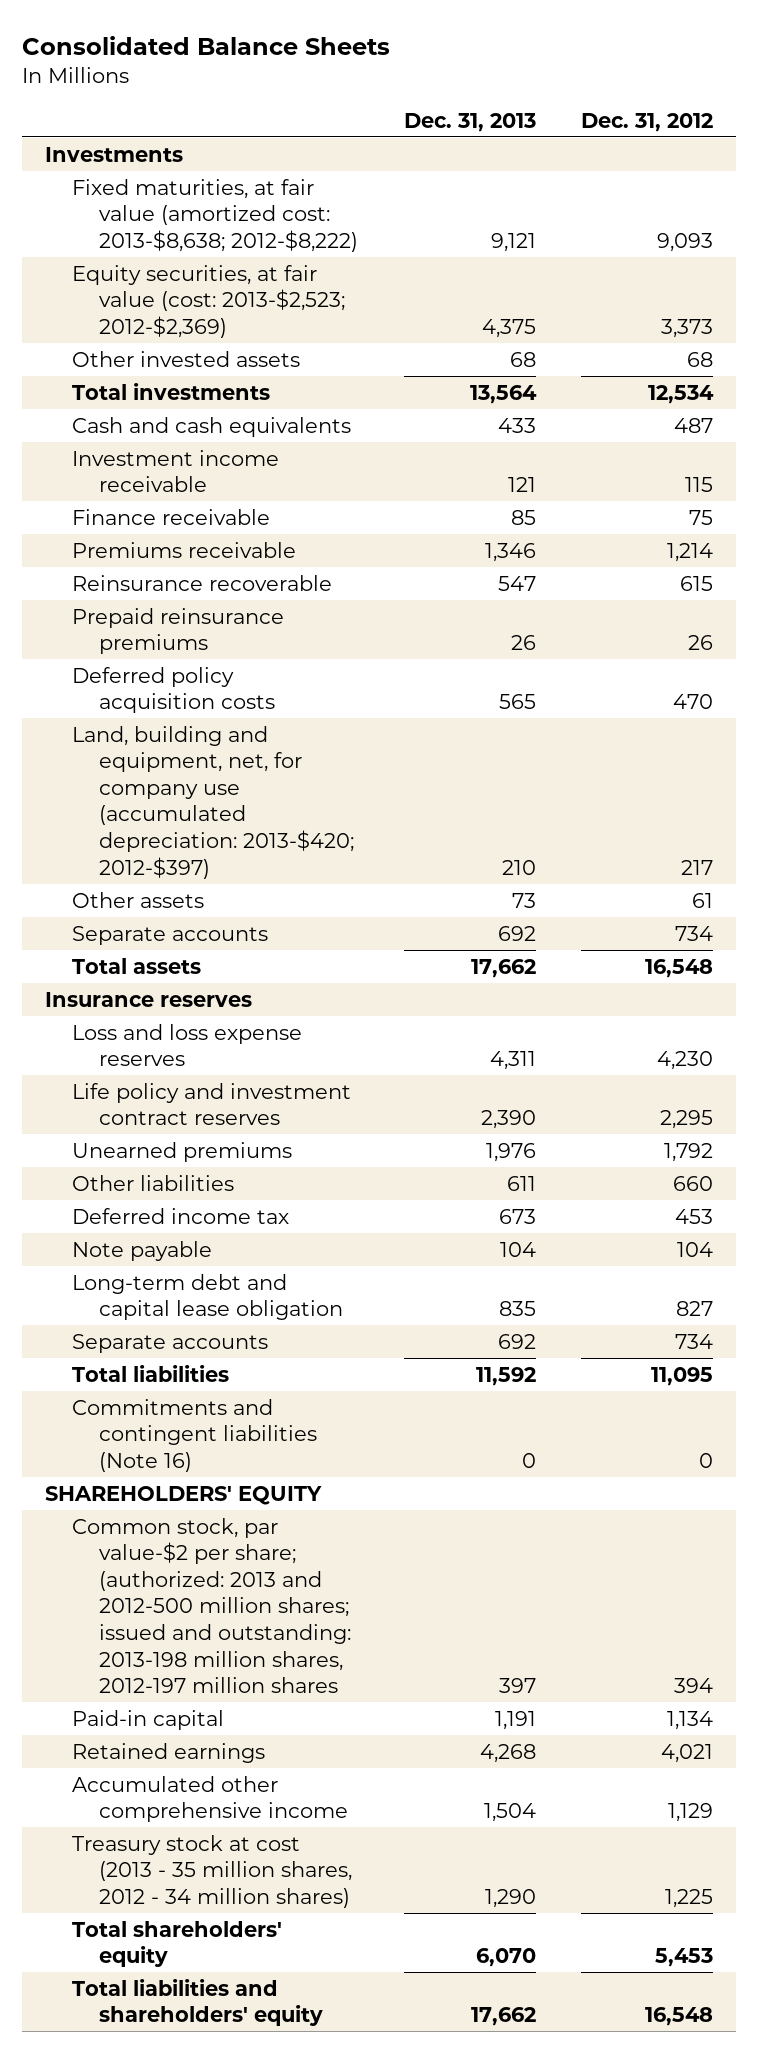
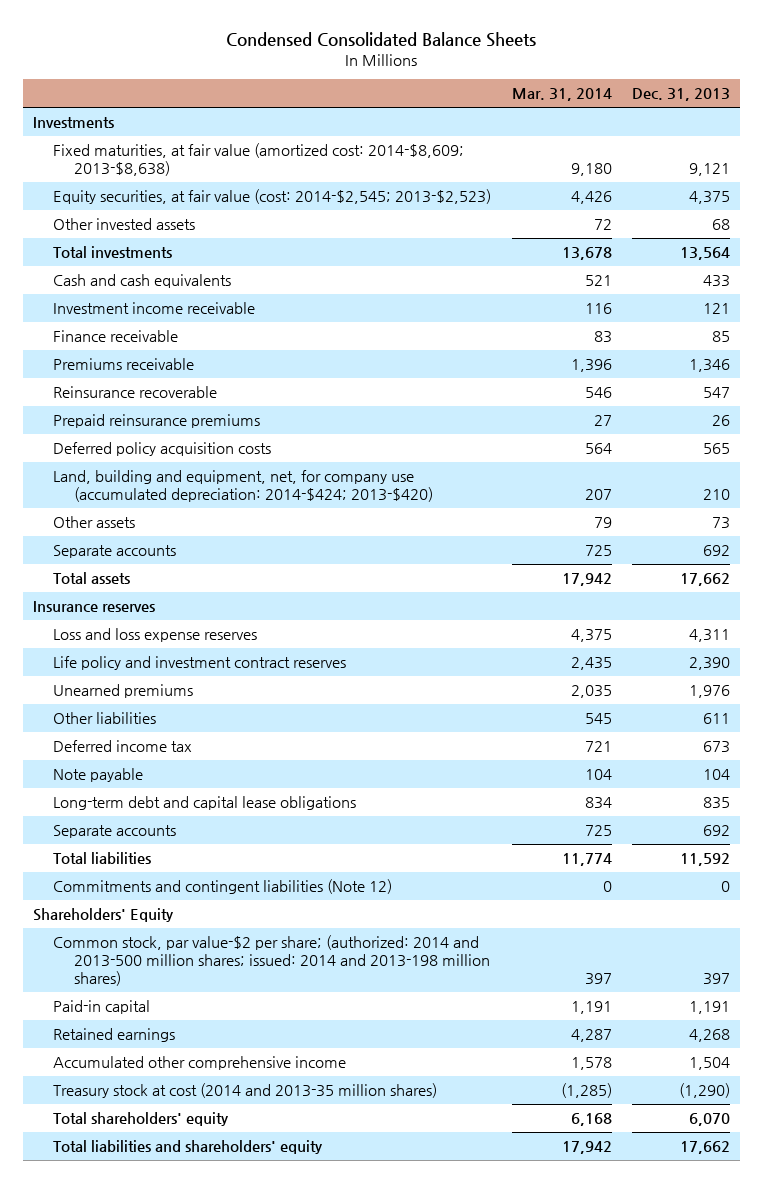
- Consolidated Balance Sheets
+ Condensed Consolidated Balance Sheets
- | Dec. 31, 2013 | Dec. 31, 2012
+ | Mar. 31, 2014 | Dec. 31, 2013
- Fixed maturities, at fair value (amortized cost: 2013-$8,638; 2012-$8,222) | 9,121 | 9,093
- Equity securities, at fair value (cost: 2013-$2,523; 2012-$2,369) | 4,375 | 3,373
+ Fixed maturities, at fair value (amortized cost: 2014-$8,609; 2013-$8,638) | 9,180 | 9,121
+ Equity securities, at fair value (cost: 2014-$2,545; 2013-$2,523) | 4,426 | 4,375
- Land, building and equipment, net, for company use (accumulated depreciation: 2013-$420; 2012-$397) | 210 | 217
+ Land, building and equipment, net, for company use (accumulated depreciation: 2014-$424; 2013-$420) | 207 | 210
- Long-term debt and capital lease obligation | 835 | 827
+ Long-term debt and capital lease obligations | 834 | 835
- Commitments and contingent liabilities (Note 16) | 0 | 0
- SHAREHOLDERS' EQUITY
- Common stock, par value-$2 per share; (authorized: 2013 and 2012-500 million shares; issued and outstanding: 2013-198 million shares, 2012-197 million shares | 397 | 394
+ Commitments and contingent liabilities (Note 12) | 0 | 0
+ Shareholders' Equity
+ Common stock, par value-$2 per share; (authorized: 2014 and 2013-500 million shares; issued: 2014 and 2013-198 million shares) | 397 | 397
- Treasury stock at cost (2013 - 35 million shares, 2012 - 34 million shares) | 1,290 | 1,225
+ Treasury stock at cost (2014 and 2013-35 million shares) | (1,285) | (1,290)

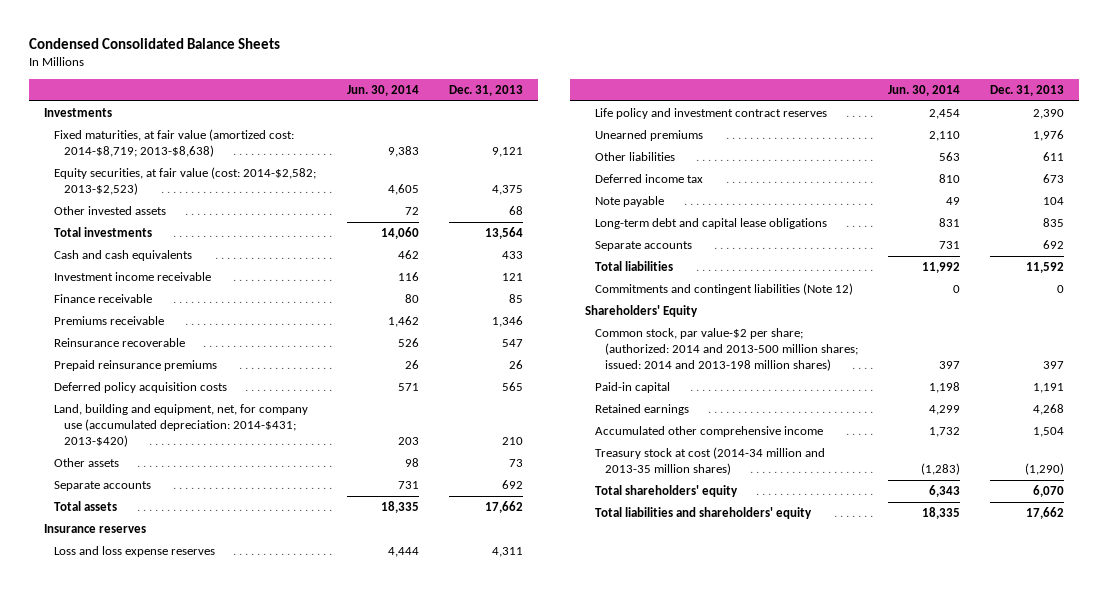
- | Mar. 31, 2014 | Dec. 31, 2013
+ | Jun. 30, 2014 | Dec. 31, 2013
- Fixed maturities, at fair value (amortized cost: 2014-$8,609; 2013-$8,638) | 9,180 | 9,121
- Equity securities, at fair value (cost: 2014-$2,545; 2013-$2,523) | 4,426 | 4,375
+ Fixed maturities, at fair value (amortized cost: 2014-$8,719; 2013-$8,638) | 9,383 | 9,121
+ Equity securities, at fair value (cost: 2014-$2,582; 2013-$2,523) | 4,605 | 4,375
- Land, building and equipment, net, for company use (accumulated depreciation: 2014-$424; 2013-$420) | 207 | 210
+ Land, building and equipment, net, for company use (accumulated depreciation: 2014-$431; 2013-$420) | 203 | 210
- Treasury stock at cost (2014 and 2013-35 million shares) | (1,285) | (1,290)
+ Treasury stock at cost (2014-34 million and 2013-35 million shares) | (1,283) | (1,290)

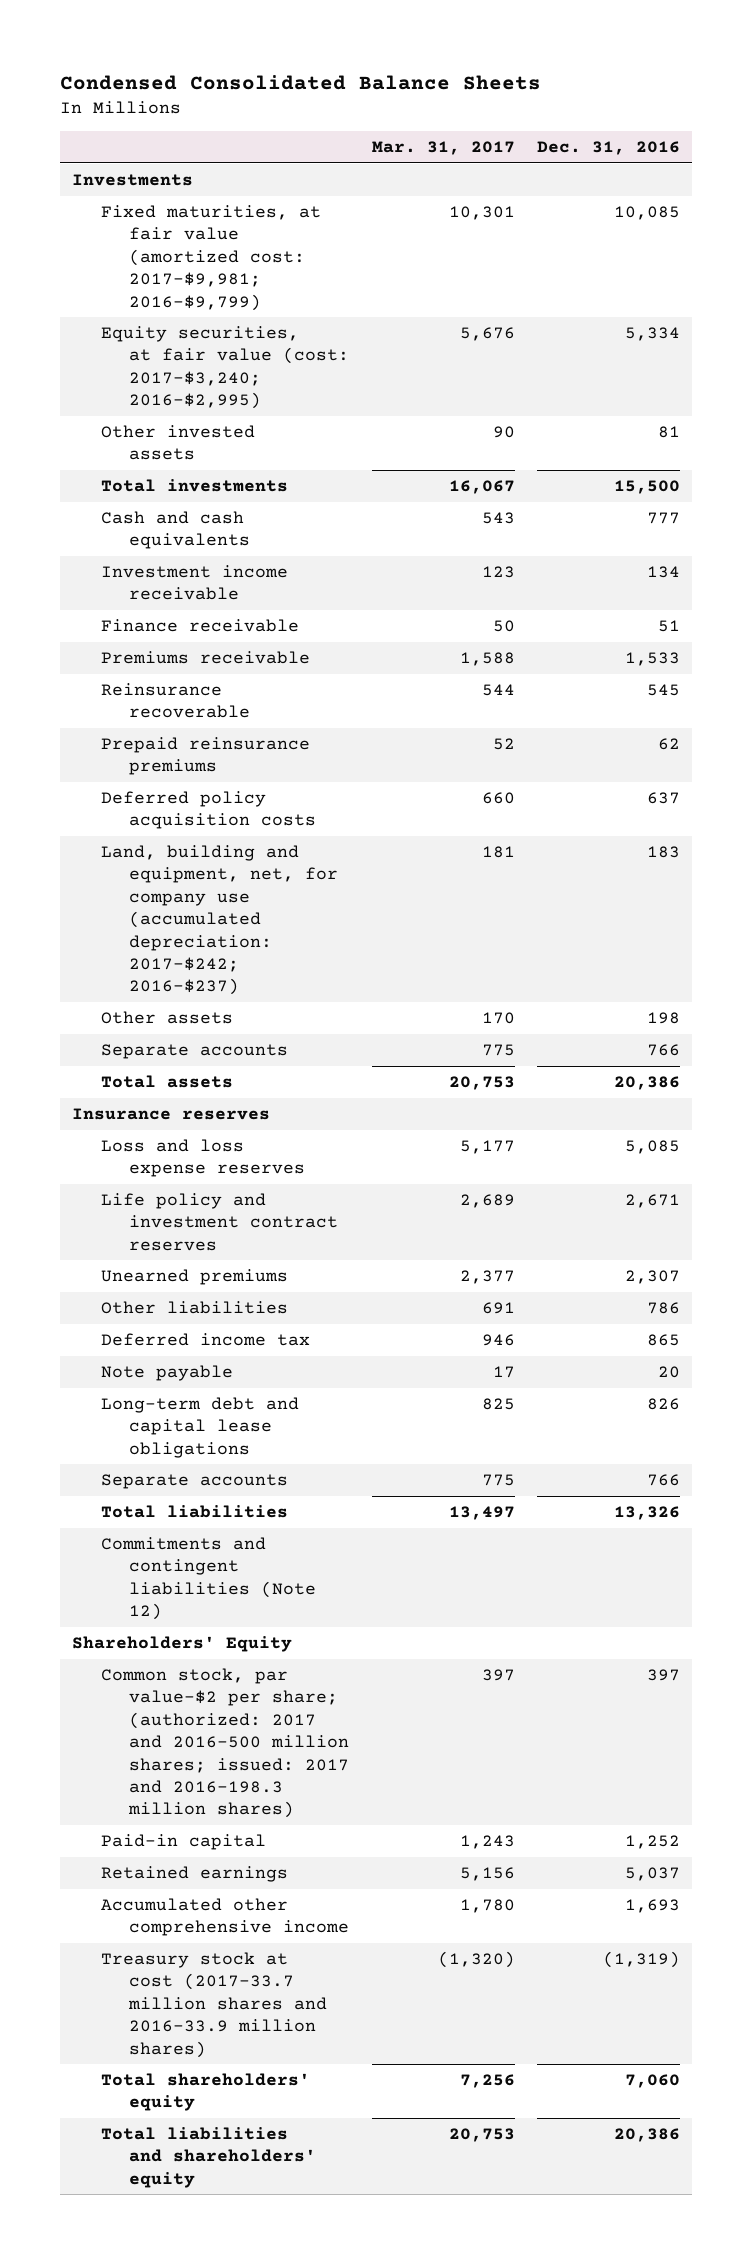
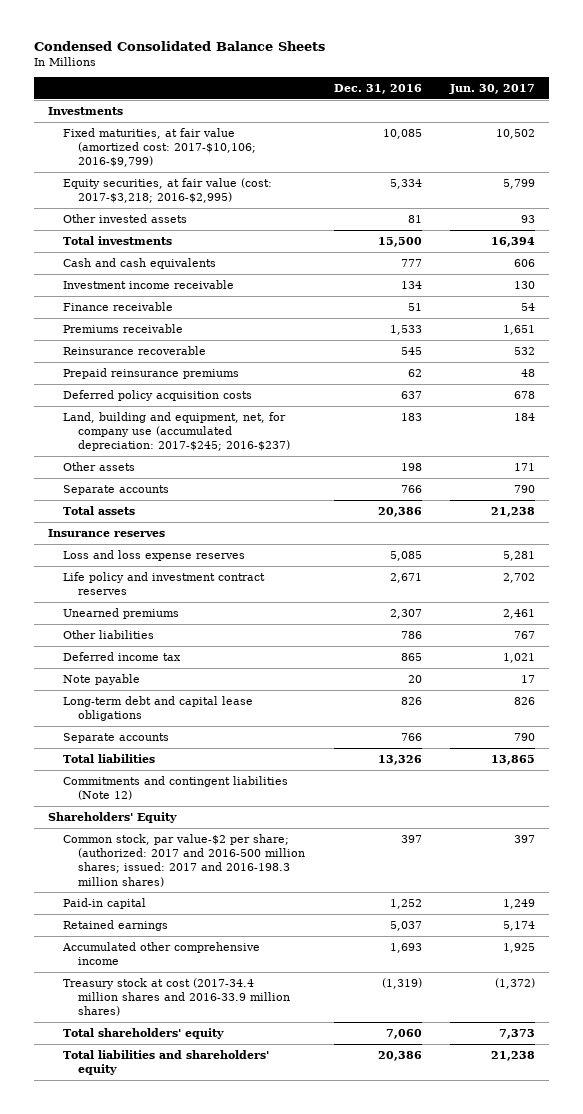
- | Mar. 31, 2017 | Dec. 31, 2016
+ | Dec. 31, 2016 | Jun. 30, 2017
- Fixed maturities, at fair value (amortized cost: 2017-$9,981; 2016-$9,799) | 10,301 | 10,085
- Equity securities, at fair value (cost: 2017-$3,240; 2016-$2,995) | 5,676 | 5,334
+ Fixed maturities, at fair value (amortized cost: 2017-$10,106; 2016-$9,799) | 10,085 | 10,502
+ Equity securities, at fair value (cost: 2017-$3,218; 2016-$2,995) | 5,334 | 5,799
- Land, building and equipment, net, for company use (accumulated depreciation: 2017-$242; 2016-$237) | 181 | 183
+ Land, building and equipment, net, for company use (accumulated depreciation: 2017-$245; 2016-$237) | 183 | 184
- Treasury stock at cost (2017-33.7 million shares and 2016-33.9 million shares) | (1,320) | (1,319)
+ Treasury stock at cost (2017-34.4 million shares and 2016-33.9 million shares) | (1,319) | (1,372)

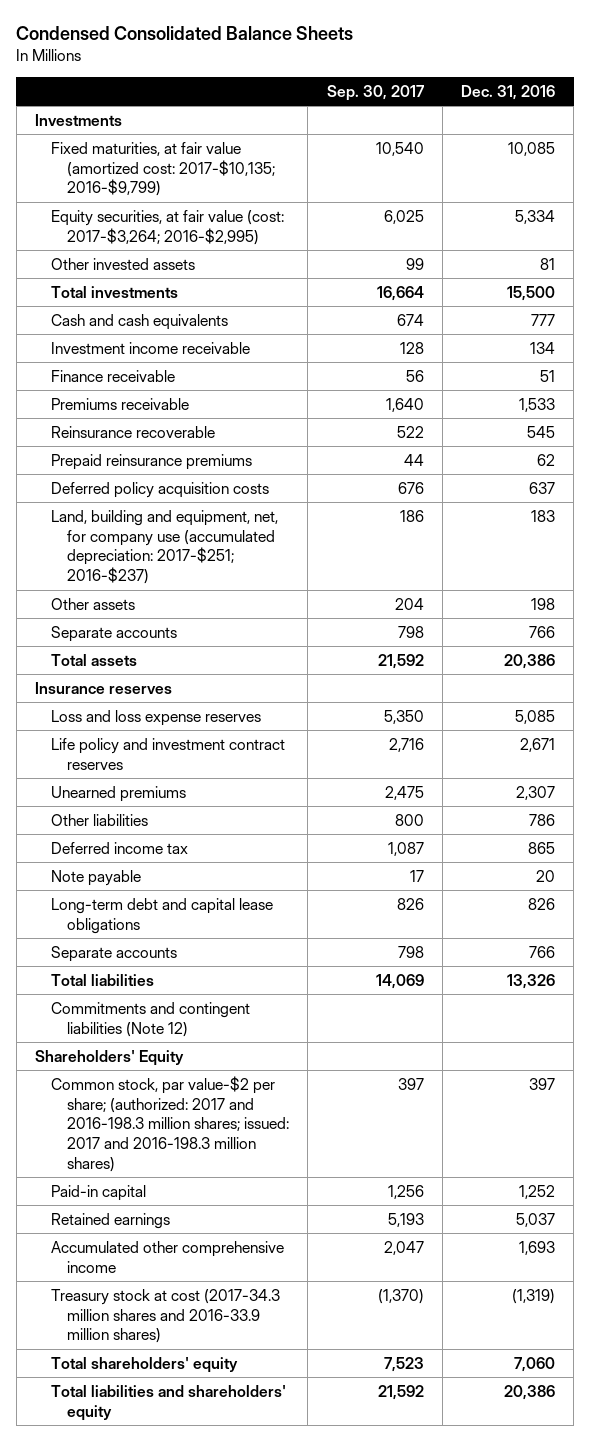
- | Dec. 31, 2016 | Jun. 30, 2017
+ | Sep. 30, 2017 | Dec. 31, 2016
- Fixed maturities, at fair value (amortized cost: 2017-$10,106; 2016-$9,799) | 10,085 | 10,502
- Equity securities, at fair value (cost: 2017-$3,218; 2016-$2,995) | 5,334 | 5,799
+ Fixed maturities, at fair value (amortized cost: 2017-$10,135; 2016-$9,799) | 10,540 | 10,085
+ Equity securities, at fair value (cost: 2017-$3,264; 2016-$2,995) | 6,025 | 5,334
- Land, building and equipment, net, for company use (accumulated depreciation: 2017-$245; 2016-$237) | 183 | 184
+ Land, building and equipment, net, for company use (accumulated depreciation: 2017-$251; 2016-$237) | 186 | 183
- Common stock, par value-$2 per share; (authorized: 2017 and 2016-500 million shares; issued: 2017 and 2016-198.3 million shares) | 397 | 397
+ Common stock, par value-$2 per share; (authorized: 2017 and 2016-198.3 million shares; issued: 2017 and 2016-198.3 million shares) | 397 | 397
- Treasury stock at cost (2017-34.4 million shares and 2016-33.9 million shares) | (1,319) | (1,372)
+ Treasury stock at cost (2017-34.3 million shares and 2016-33.9 million shares) | (1,370) | (1,319)

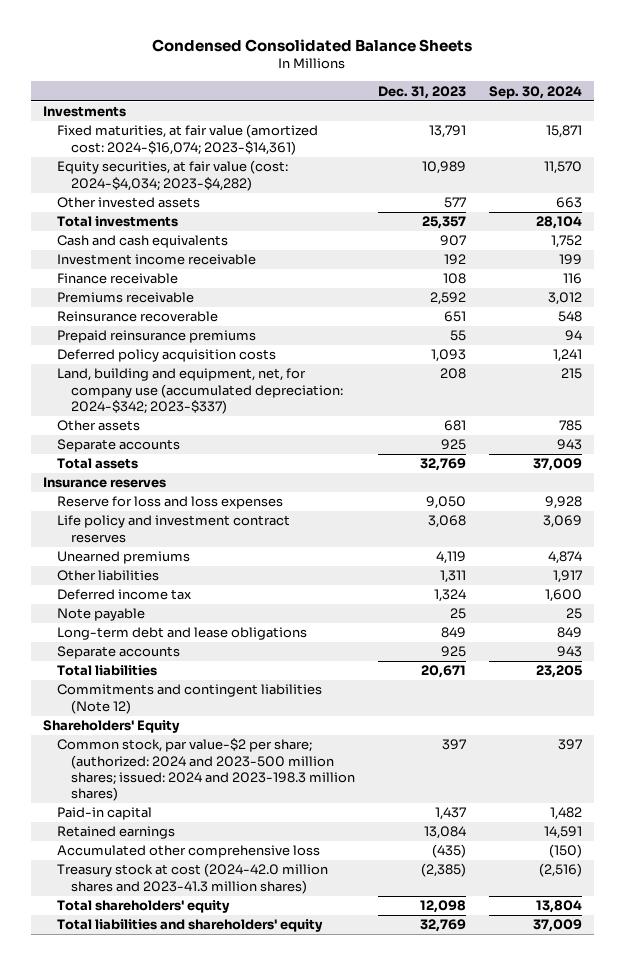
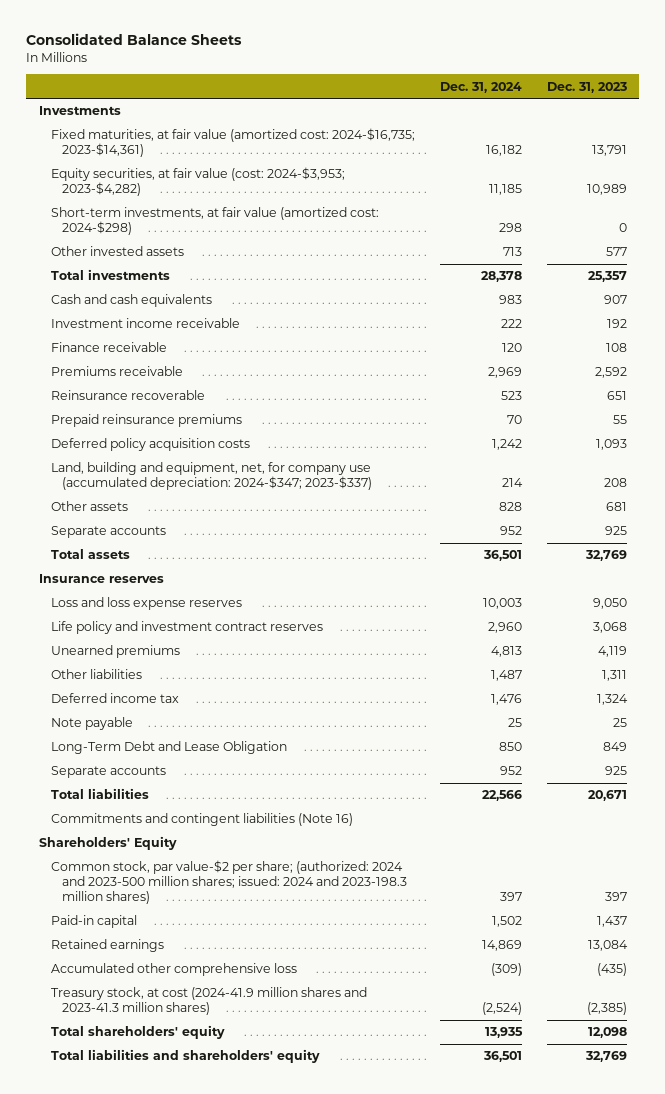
- Condensed Consolidated Balance Sheets
+ Consolidated Balance Sheets
- | Dec. 31, 2023 | Sep. 30, 2024
+ | Dec. 31, 2024 | Dec. 31, 2023
- Fixed maturities, at fair value (amortized cost: 2024-$16,074; 2023-$14,361) | 13,791 | 15,871
- Equity securities, at fair value (cost: 2024-$4,034; 2023-$4,282) | 10,989 | 11,570
+ Fixed maturities, at fair value (amortized cost: 2024-$16,735; 2023-$14,361) | 16,182 | 13,791
+ Equity securities, at fair value (cost: 2024-$3,953; 2023-$4,282) | 11,185 | 10,989
+ Short-term investments, at fair value (amortized cost: 2024-$298) | 298 | 0
- Land, building and equipment, net, for company use (accumulated depreciation: 2024-$342; 2023-$337) | 208 | 215
+ Land, building and equipment, net, for company use (accumulated depreciation: 2024-$347; 2023-$337) | 214 | 208
- Reserve for loss and loss expenses | 9,050 | 9,928
+ Loss and loss expense reserves | 10,003 | 9,050
- Long-term debt and lease obligations | 849 | 849
+ Long-Term Debt and Lease Obligation | 850 | 849
- Commitments and contingent liabilities (Note 12)
+ Commitments and contingent liabilities (Note 16)
- Treasury stock at cost (2024-42.0 million shares and 2023-41.3 million shares) | (2,385) | (2,516)
+ Treasury stock, at cost (2024-41.9 million shares and 2023-41.3 million shares) | (2,524) | (2,385)

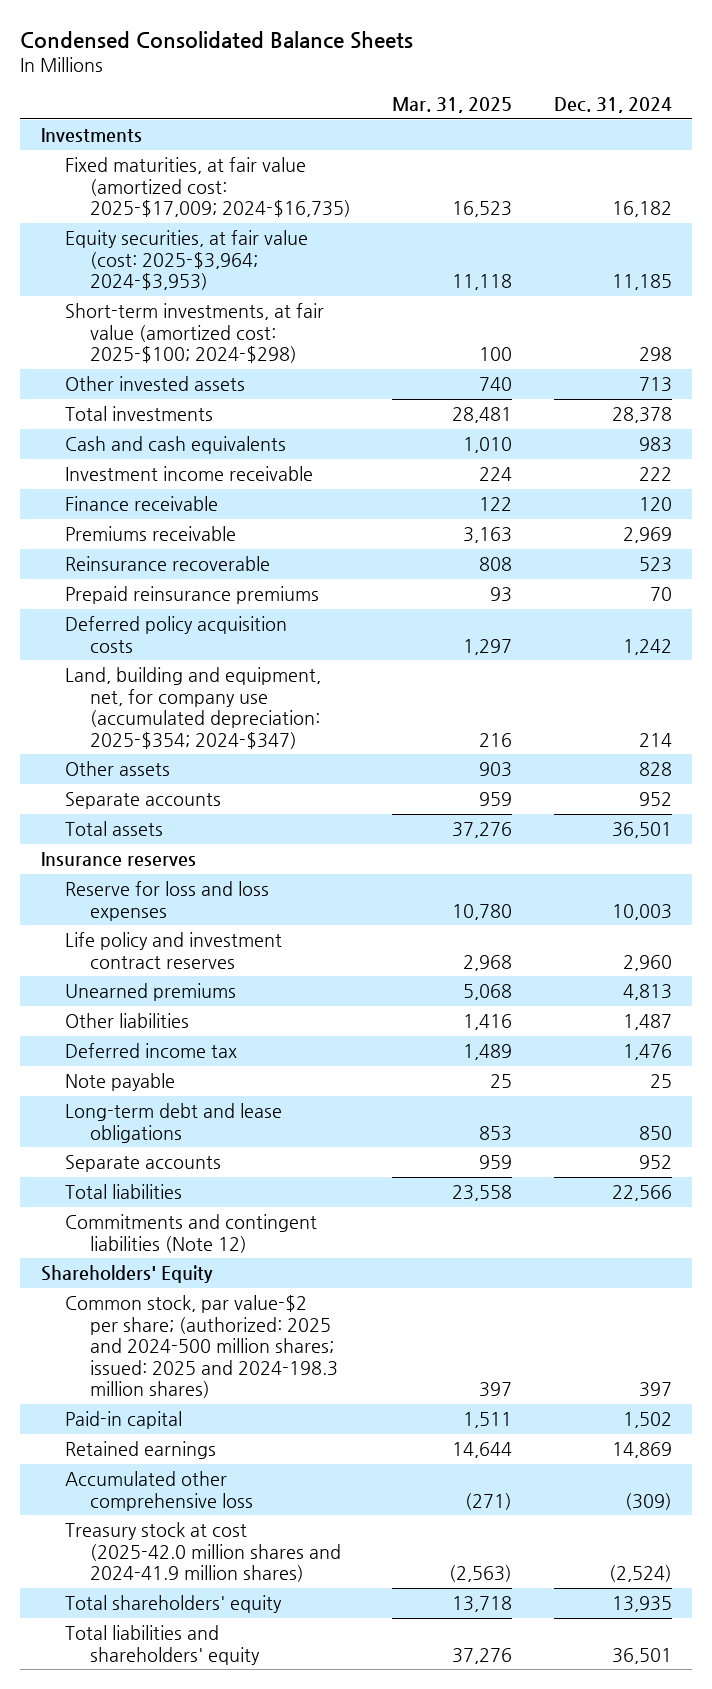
- Consolidated Balance Sheets
+ Condensed Consolidated Balance Sheets
- | Dec. 31, 2024 | Dec. 31, 2023
+ | Mar. 31, 2025 | Dec. 31, 2024
- Fixed maturities, at fair value (amortized cost: 2024-$16,735; 2023-$14,361) | 16,182 | 13,791
- Equity securities, at fair value (cost: 2024-$3,953; 2023-$4,282) | 11,185 | 10,989
- Short-term investments, at fair value (amortized cost: 2024-$298) | 298 | 0
+ Fixed maturities, at fair value (amortized cost: 2025-$17,009; 2024-$16,735) | 16,523 | 16,182
+ Equity securities, at fair value (cost: 2025-$3,964; 2024-$3,953) | 11,118 | 11,185
+ Short-term investments, at fair value (amortized cost: 2025-$100; 2024-$298) | 100 | 298
- Land, building and equipment, net, for company use (accumulated depreciation: 2024-$347; 2023-$337) | 214 | 208
+ Land, building and equipment, net, for company use (accumulated depreciation: 2025-$354; 2024-$347) | 216 | 214
- Loss and loss expense reserves | 10,003 | 9,050
+ Reserve for loss and loss expenses | 10,780 | 10,003
- Long-Term Debt and Lease Obligation | 850 | 849
+ Long-term debt and lease obligations | 853 | 850
- Commitments and contingent liabilities (Note 16)
+ Commitments and contingent liabilities (Note 12)
- Common stock, par value-$2 per share; (authorized: 2024 and 2023-500 million shares; issued: 2024 and 2023-198.3 million shares) | 397 | 397
+ Common stock, par value-$2 per share; (authorized: 2025 and 2024-500 million shares; issued: 2025 and 2024-198.3 million shares) | 397 | 397
- Treasury stock, at cost (2024-41.9 million shares and 2023-41.3 million shares) | (2,524) | (2,385)
+ Treasury stock at cost (2025-42.0 million shares and 2024-41.9 million shares) | (2,563) | (2,524)

